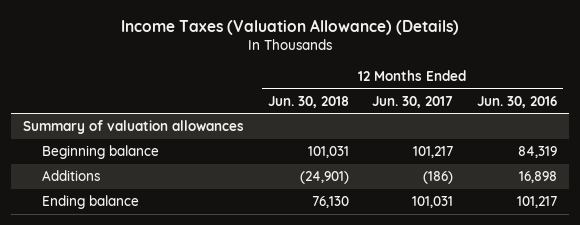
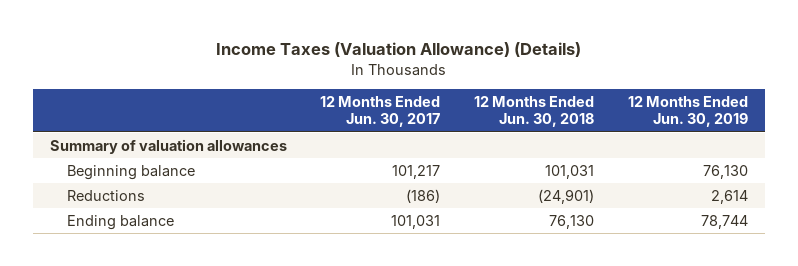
- | 12 Months Ended Jun. 30, 2018 | 12 Months Ended Jun. 30, 2017 | 12 Months Ended Jun. 30, 2016
+ | 12 Months Ended Jun. 30, 2017 | 12 Months Ended Jun. 30, 2018 | 12 Months Ended Jun. 30, 2019
- Additions | (24,901) | (186) | 16,898
+ Reductions | (186) | (24,901) | 2,614

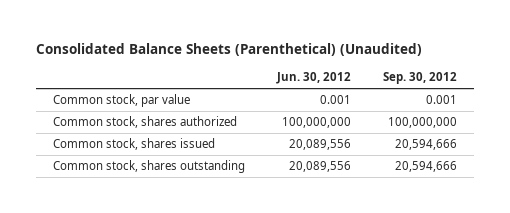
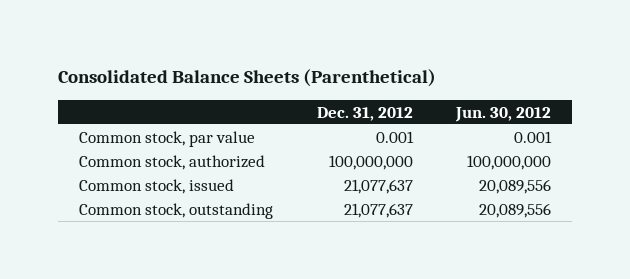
- Consolidated Balance Sheets (Parenthetical) (Unaudited)
+ Consolidated Balance Sheets (Parenthetical)
- | Jun. 30, 2012 | Sep. 30, 2012
+ | Dec. 31, 2012 | Jun. 30, 2012
- Common stock, shares authorized | 100,000,000 | 100,000,000
- Common stock, shares issued | 20,089,556 | 20,594,666
- Common stock, shares outstanding | 20,089,556 | 20,594,666
+ Common stock, authorized | 100,000,000 | 100,000,000
+ Common stock, issued | 21,077,637 | 20,089,556
+ Common stock, outstanding | 21,077,637 | 20,089,556

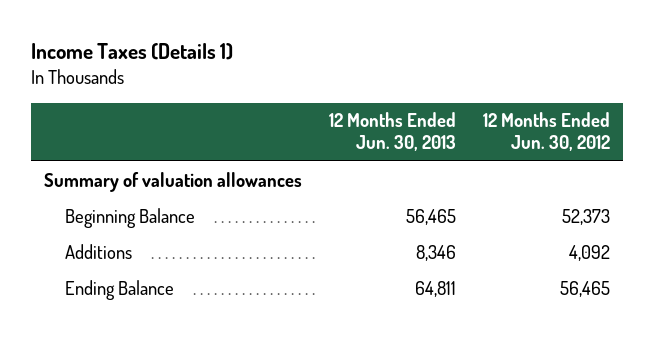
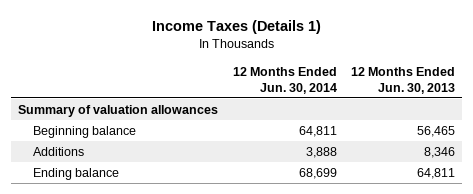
- | 12 Months Ended Jun. 30, 2013 | 12 Months Ended Jun. 30, 2012
+ | 12 Months Ended Jun. 30, 2014 | 12 Months Ended Jun. 30, 2013
- Beginning Balance | 56,465 | 52,373
+ Beginning balance | 64,811 | 56,465
- Ending Balance | 64,811 | 56,465
+ Ending balance | 68,699 | 64,811

